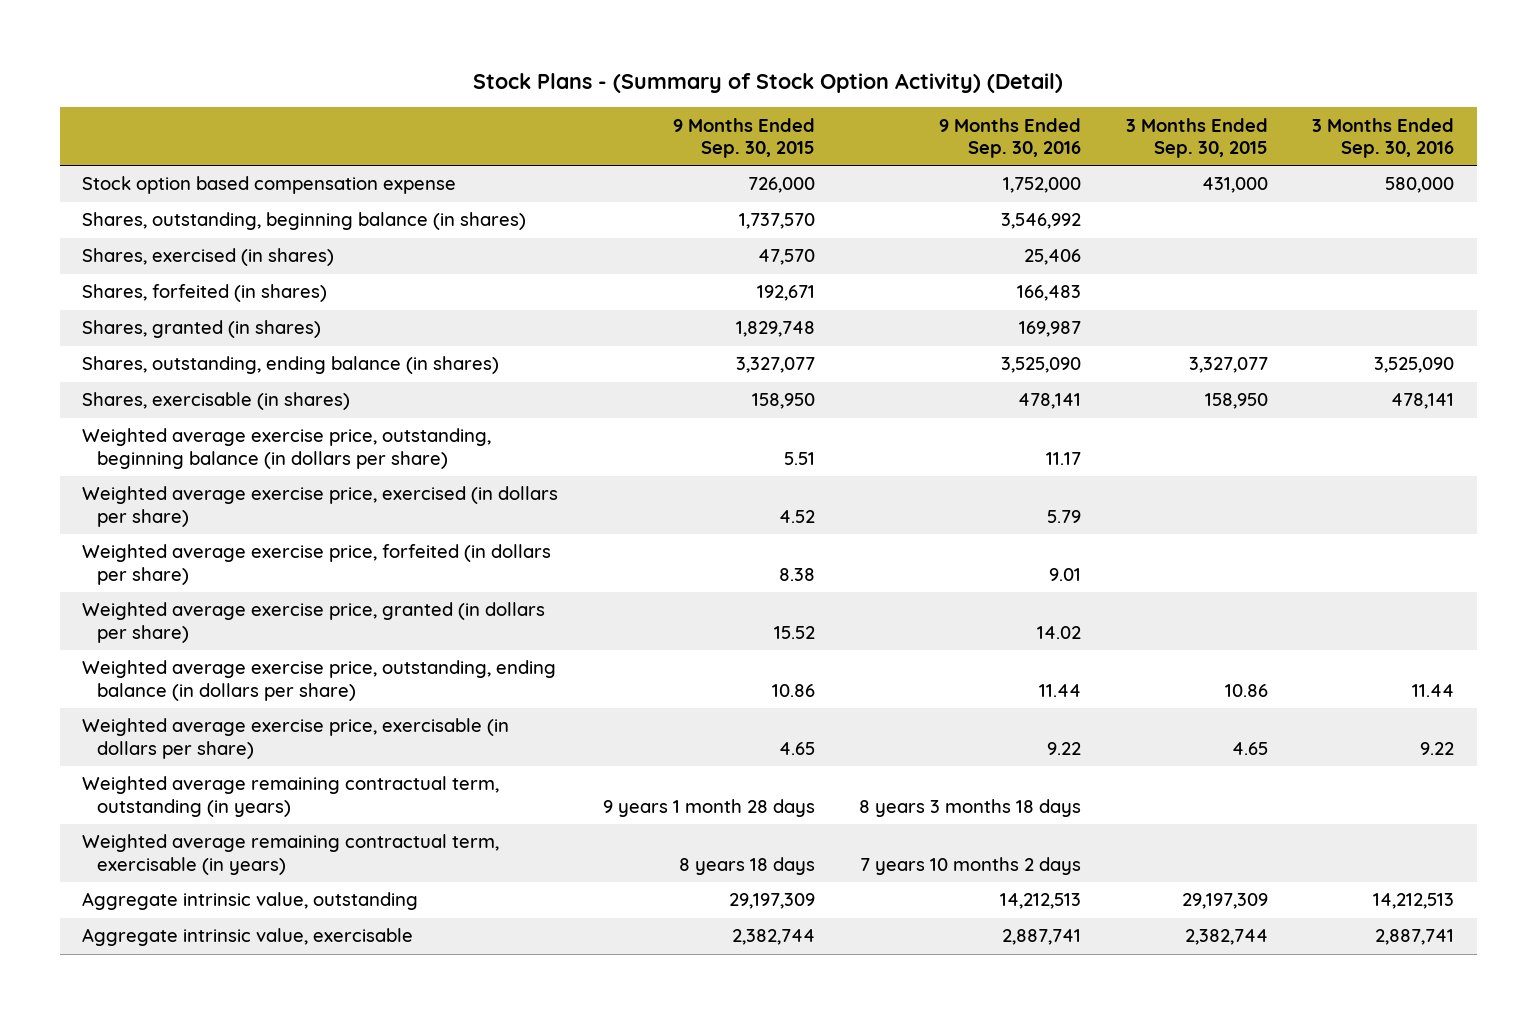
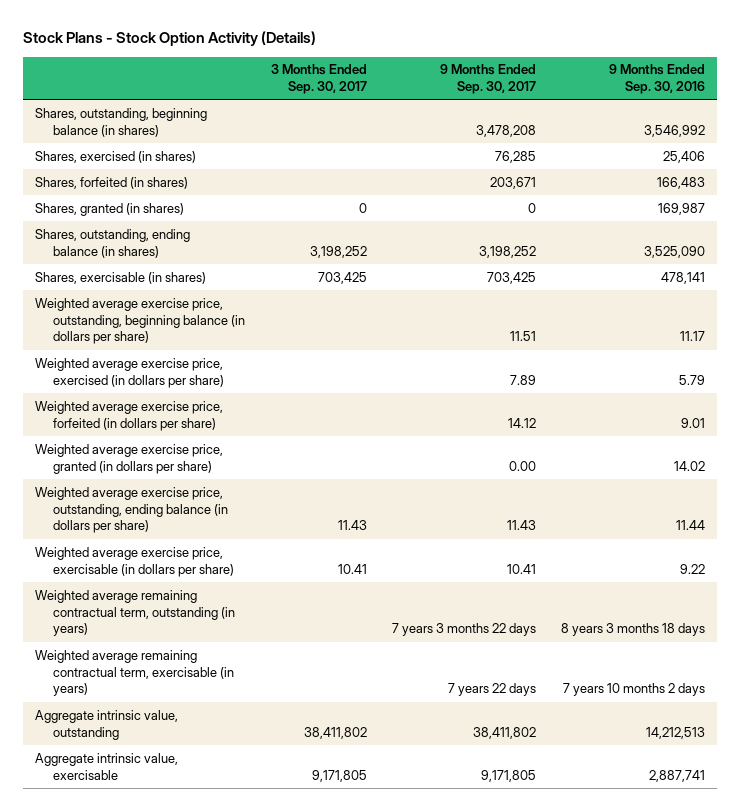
- Stock Plans - (Summary of Stock Option Activity) (Detail)
+ Stock Plans - Stock Option Activity (Details)
- | 9 Months Ended Sep. 30, 2015 | 9 Months Ended Sep. 30, 2016 | 3 Months Ended Sep. 30, 2015 | 3 Months Ended Sep. 30, 2016
+ | 3 Months Ended Sep. 30, 2017 | 9 Months Ended Sep. 30, 2017 | 9 Months Ended Sep. 30, 2016
- Stock option based compensation expense | 726,000 | 1,752,000 | 431,000 | 580,000

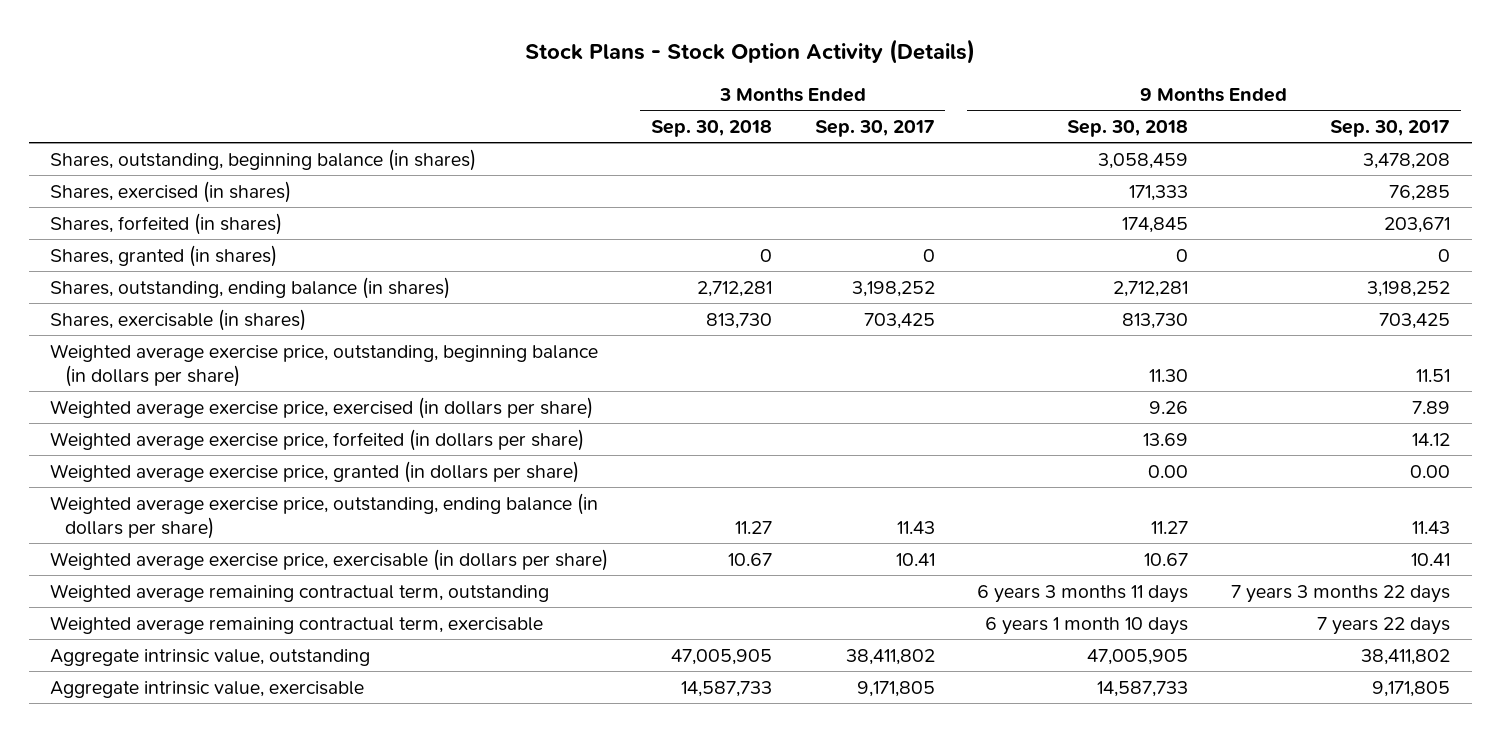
- | 3 Months Ended Sep. 30, 2017 | 9 Months Ended Sep. 30, 2017 | 9 Months Ended Sep. 30, 2016
+ | 3 Months Ended Sep. 30, 2018 | 3 Months Ended Sep. 30, 2017 | 9 Months Ended Sep. 30, 2018 | 9 Months Ended Sep. 30, 2017
- Weighted average remaining contractual term, outstanding (in years) | | 7 years 3 months 22 days | 8 years 3 months 18 days
- Weighted average remaining contractual term, exercisable (in years) | | 7 years 22 days | 7 years 10 months 2 days
+ Weighted average remaining contractual term, outstanding | | | 6 years 3 months 11 days | 7 years 3 months 22 days
+ Weighted average remaining contractual term, exercisable | | | 6 years 1 month 10 days | 7 years 22 days

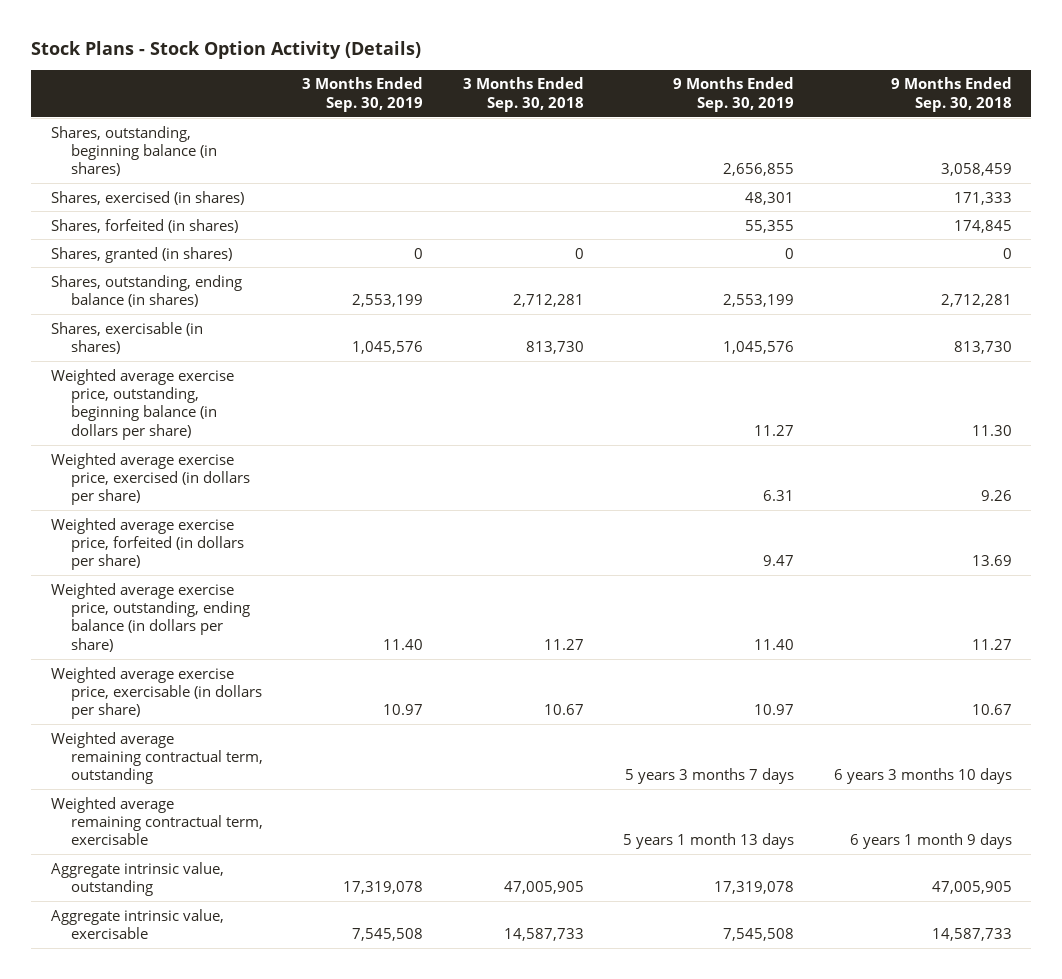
- | 3 Months Ended Sep. 30, 2018 | 3 Months Ended Sep. 30, 2017 | 9 Months Ended Sep. 30, 2018 | 9 Months Ended Sep. 30, 2017
+ | 3 Months Ended Sep. 30, 2019 | 3 Months Ended Sep. 30, 2018 | 9 Months Ended Sep. 30, 2019 | 9 Months Ended Sep. 30, 2018
- Weighted average exercise price, granted (in dollars per share) | | | 0.00 | 0.00
- Weighted average remaining contractual term, outstanding | | | 6 years 3 months 11 days | 7 years 3 months 22 days
- Weighted average remaining contractual term, exercisable | | | 6 years 1 month 10 days | 7 years 22 days
+ Weighted average remaining contractual term, outstanding | | | 5 years 3 months 7 days | 6 years 3 months 10 days
+ Weighted average remaining contractual term, exercisable | | | 5 years 1 month 13 days | 6 years 1 month 9 days

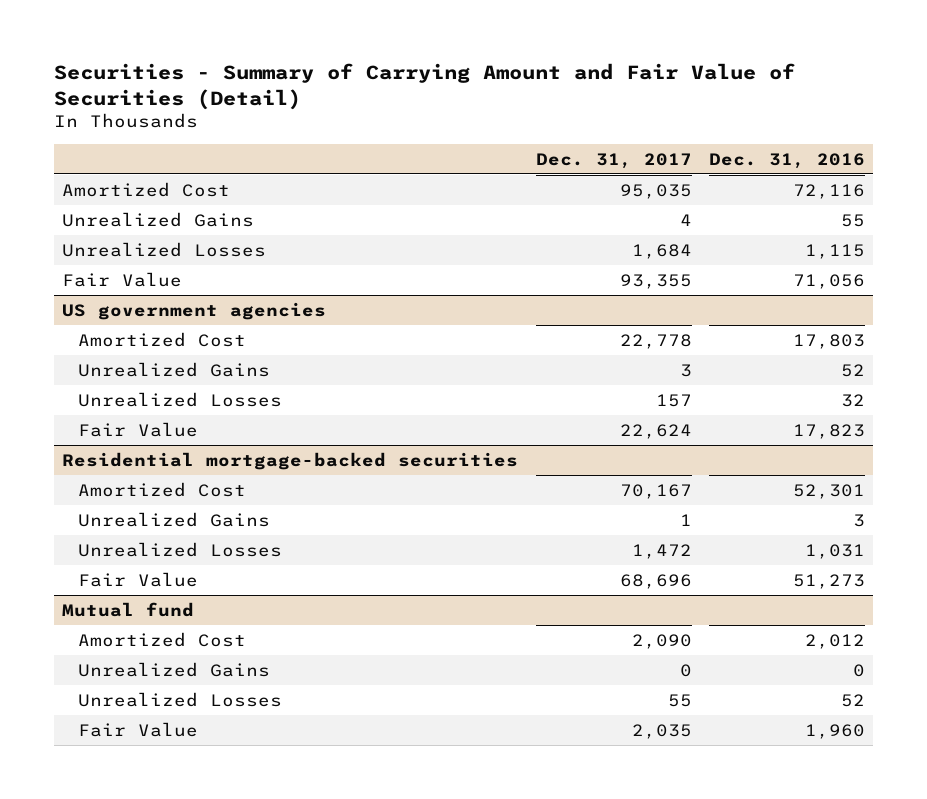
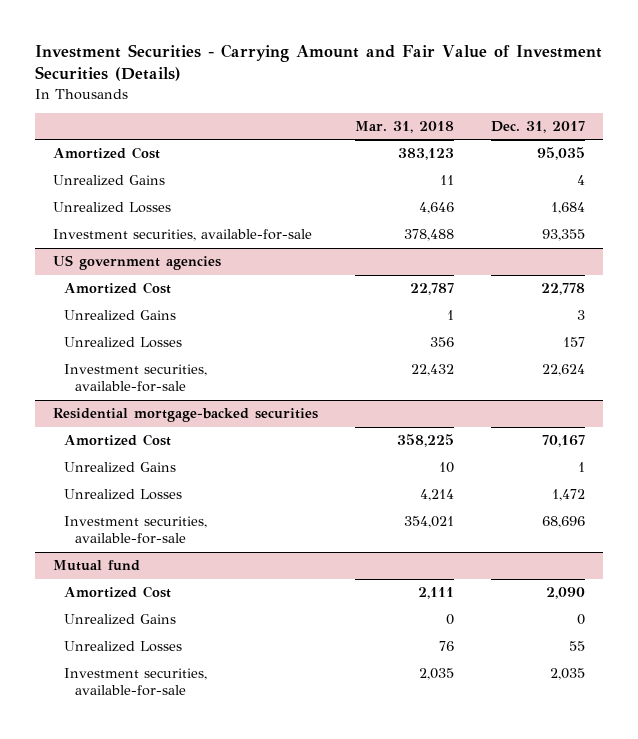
- Securities - Summary of Carrying Amount and Fair Value of Securities (Detail)
+ Investment Securities - Carrying Amount and Fair Value of Investment Securities (Details)
- | Dec. 31, 2017 | Dec. 31, 2016
+ | Mar. 31, 2018 | Dec. 31, 2017
- Fair Value | 93,355 | 71,056
+ Investment securities, available-for-sale | 378,488 | 93,355
@ US government agencies
- Fair Value | 22,624 | 17,823
+ Investment securities, available-for-sale | 22,432 | 22,624
@ Residential mortgage-backed securities
- Fair Value | 68,696 | 51,273
+ Investment securities, available-for-sale | 354,021 | 68,696
@ Mutual fund
- Fair Value | 2,035 | 1,960
+ Investment securities, available-for-sale | 2,035 | 2,035

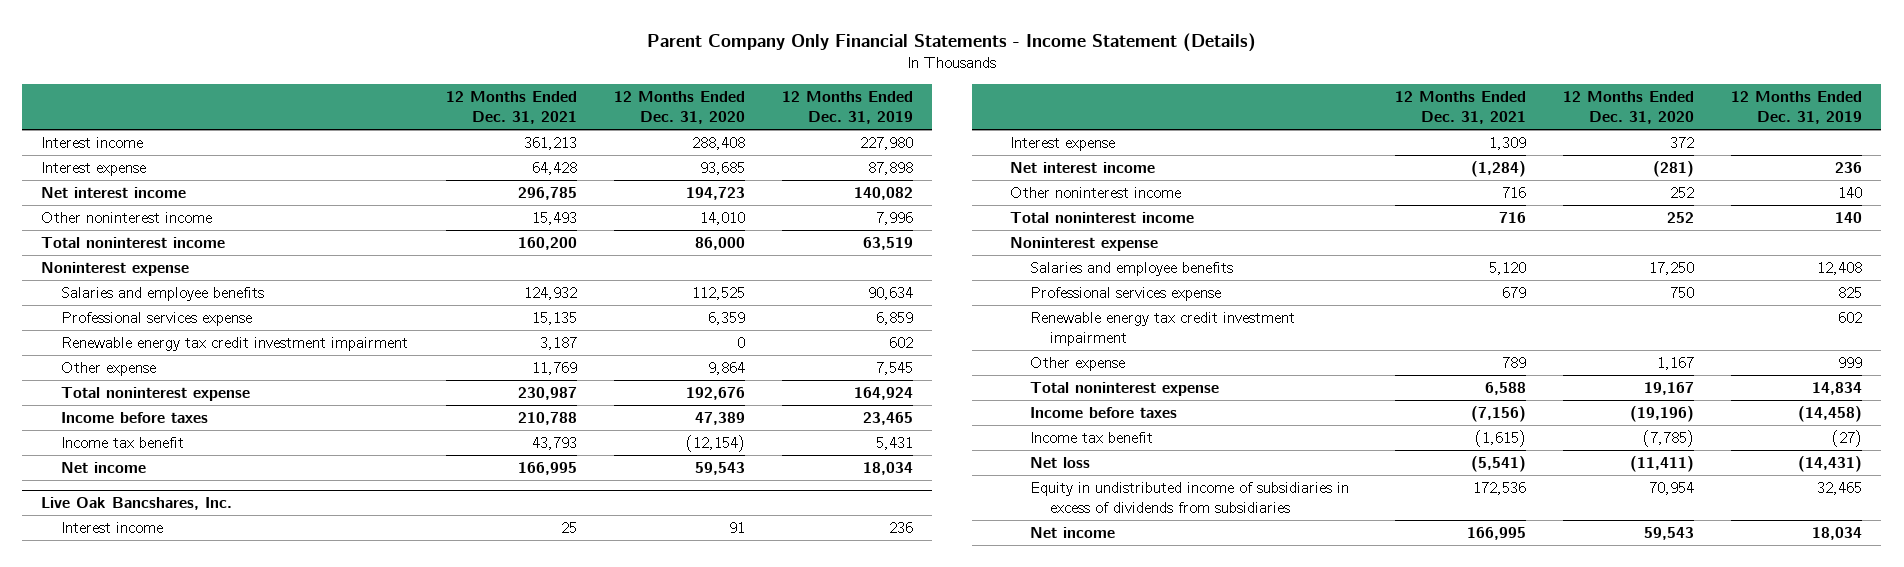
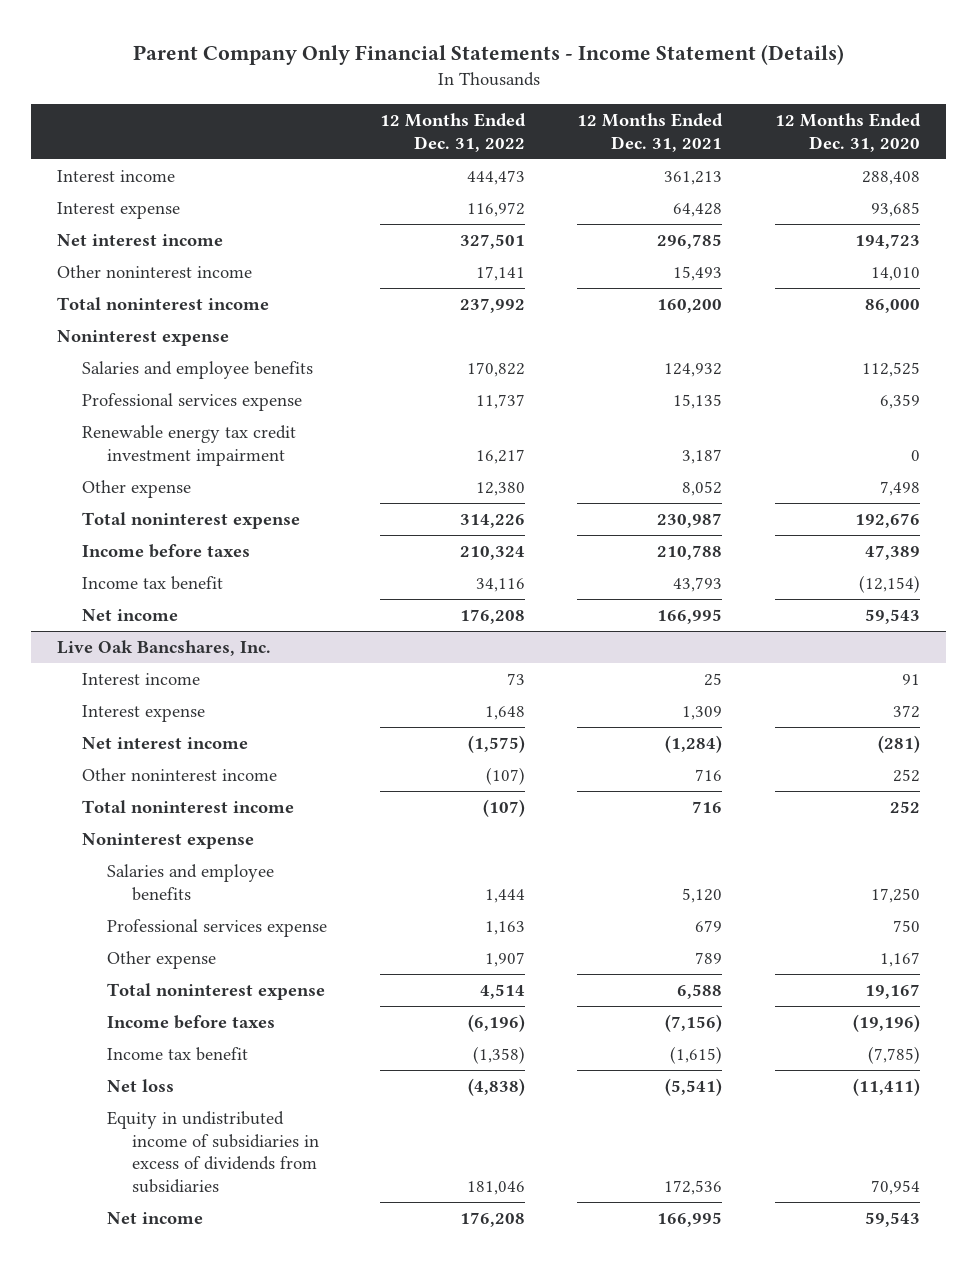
- | 12 Months Ended Dec. 31, 2021 | 12 Months Ended Dec. 31, 2020 | 12 Months Ended Dec. 31, 2019
+ | 12 Months Ended Dec. 31, 2022 | 12 Months Ended Dec. 31, 2021 | 12 Months Ended Dec. 31, 2020
- Other expense | 11,769 | 9,864 | 7,545
+ Other expense | 12,380 | 8,052 | 7,498
@ Live Oak Bancshares, Inc.
- Renewable energy tax credit investment impairment | | | 602

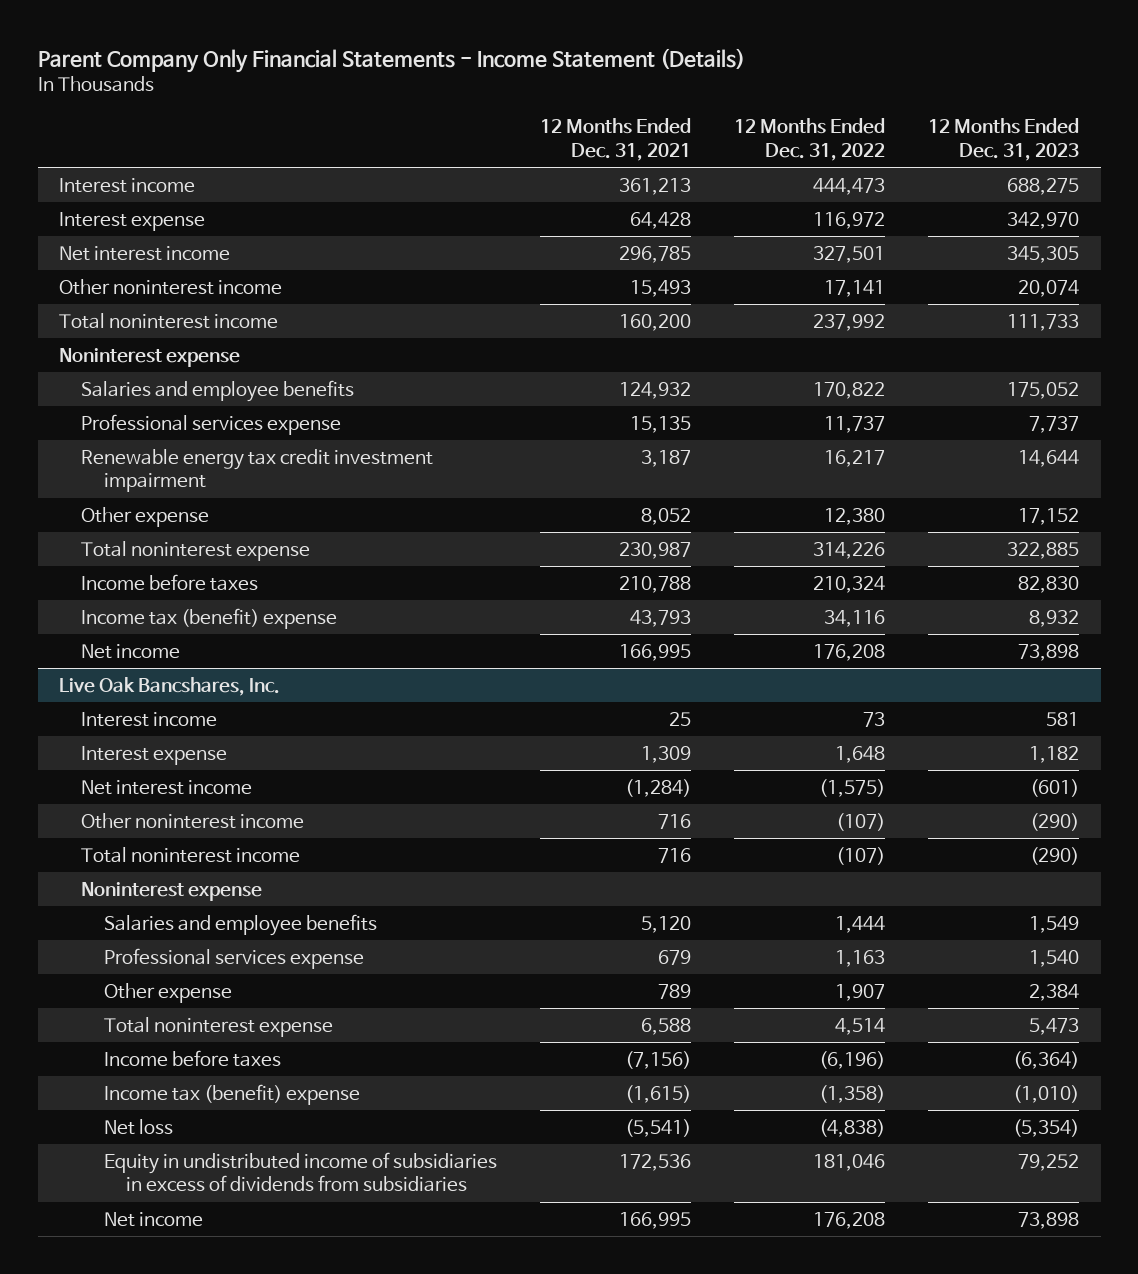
- | 12 Months Ended Dec. 31, 2022 | 12 Months Ended Dec. 31, 2021 | 12 Months Ended Dec. 31, 2020
+ | 12 Months Ended Dec. 31, 2021 | 12 Months Ended Dec. 31, 2022 | 12 Months Ended Dec. 31, 2023
- Income tax benefit | 34,116 | 43,793 | (12,154)
+ Income tax (benefit) expense | 43,793 | 34,116 | 8,932
@ Live Oak Bancshares, Inc.
- Income tax benefit | (1,358) | (1,615) | (7,785)
+ Income tax (benefit) expense | (1,615) | (1,358) | (1,010)

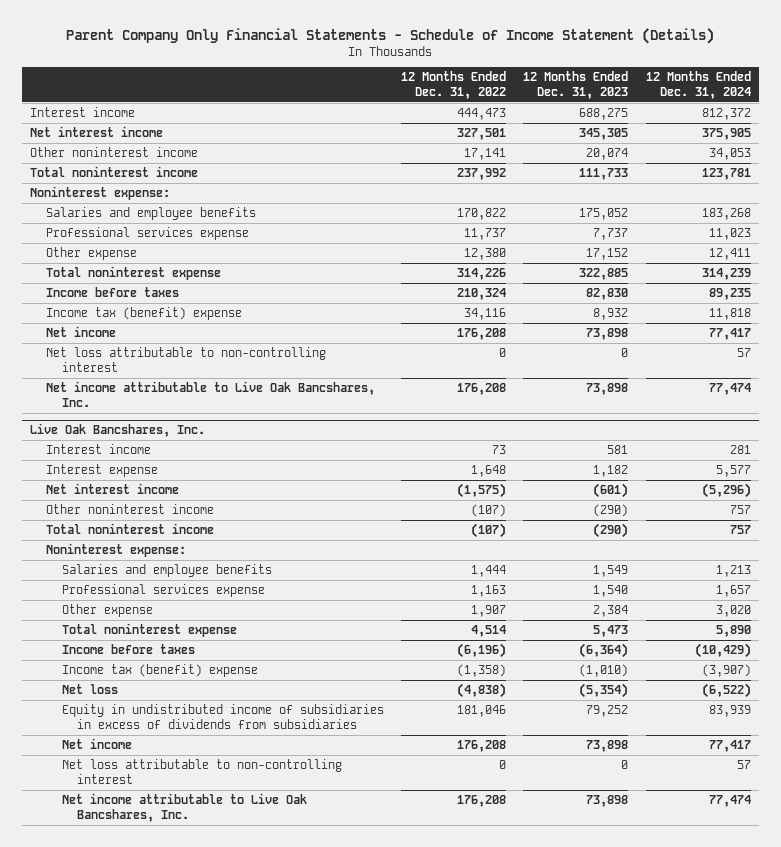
- Parent Company Only Financial Statements - Income Statement (Details)
+ Parent Company Only Financial Statements - Schedule of Income Statement (Details)
- | 12 Months Ended Dec. 31, 2021 | 12 Months Ended Dec. 31, 2022 | 12 Months Ended Dec. 31, 2023
+ | 12 Months Ended Dec. 31, 2022 | 12 Months Ended Dec. 31, 2023 | 12 Months Ended Dec. 31, 2024
- Interest expense | 64,428 | 116,972 | 342,970
- Noninterest expense
+ Noninterest expense:
- Renewable energy tax credit investment impairment | 3,187 | 16,217 | 14,644
+ Net loss attributable to non-controlling interest | 0 | 0 | 57
+ Net income attributable to Live Oak Bancshares, Inc. | 176,208 | 73,898 | 77,474
@ Live Oak Bancshares, Inc.
- Noninterest expense
+ Noninterest expense:
+ Net loss attributable to non-controlling interest | 0 | 0 | 57
+ Net income attributable to Live Oak Bancshares, Inc. | 176,208 | 73,898 | 77,474

